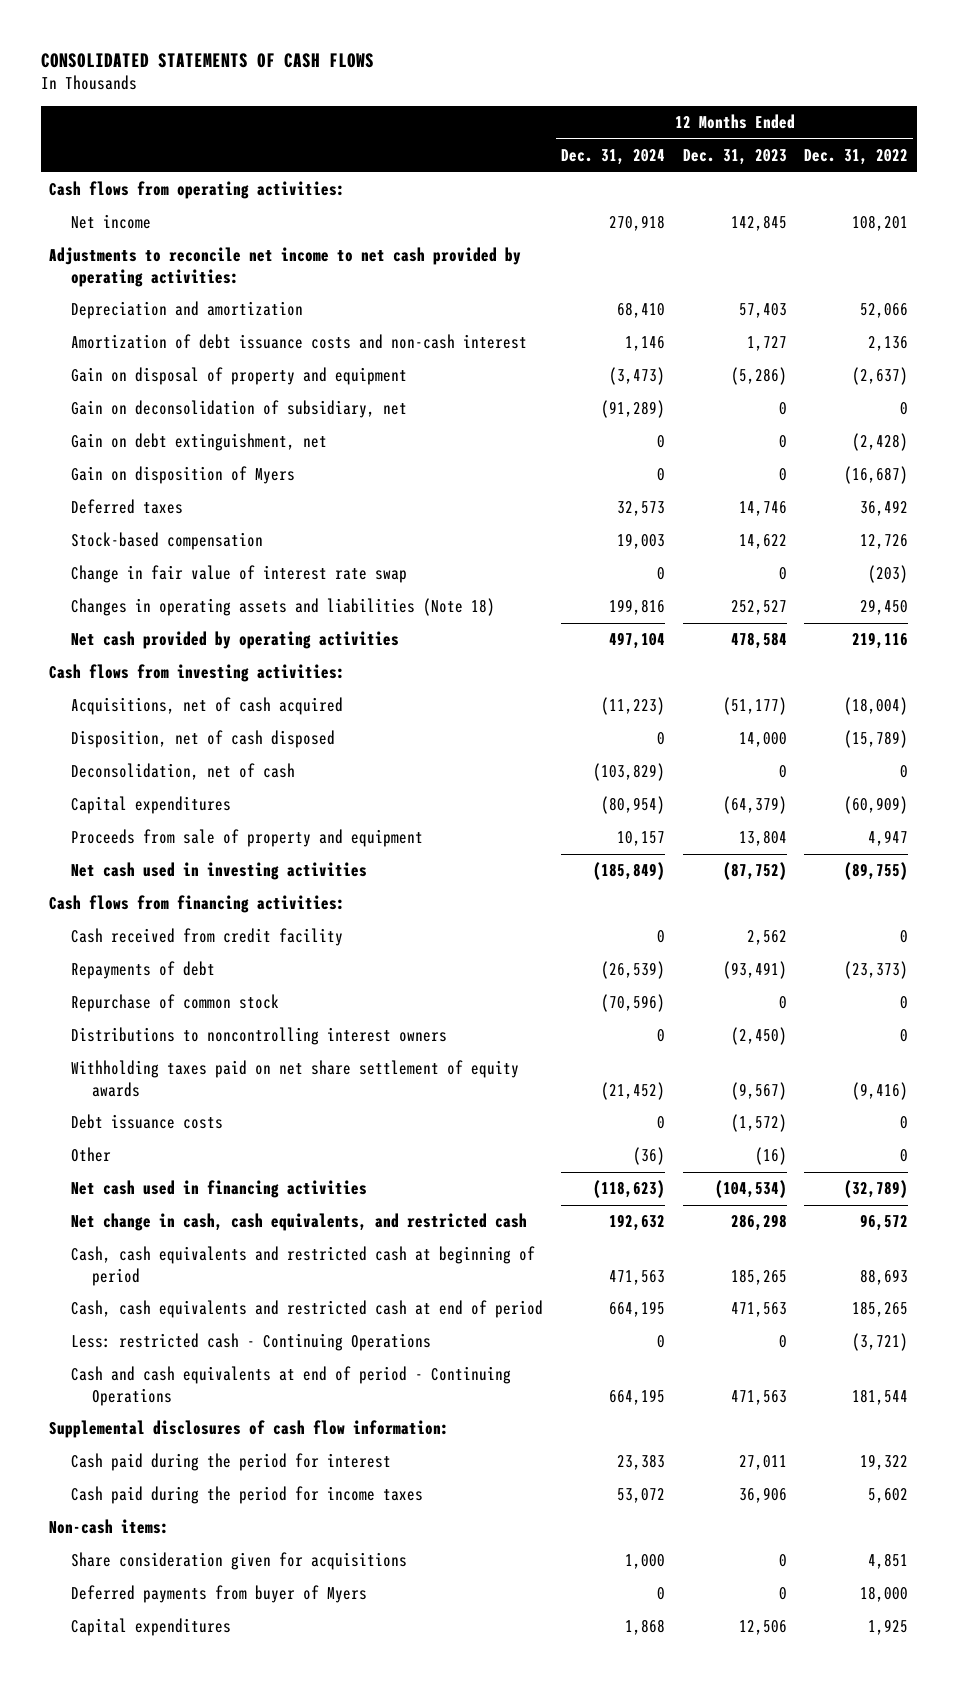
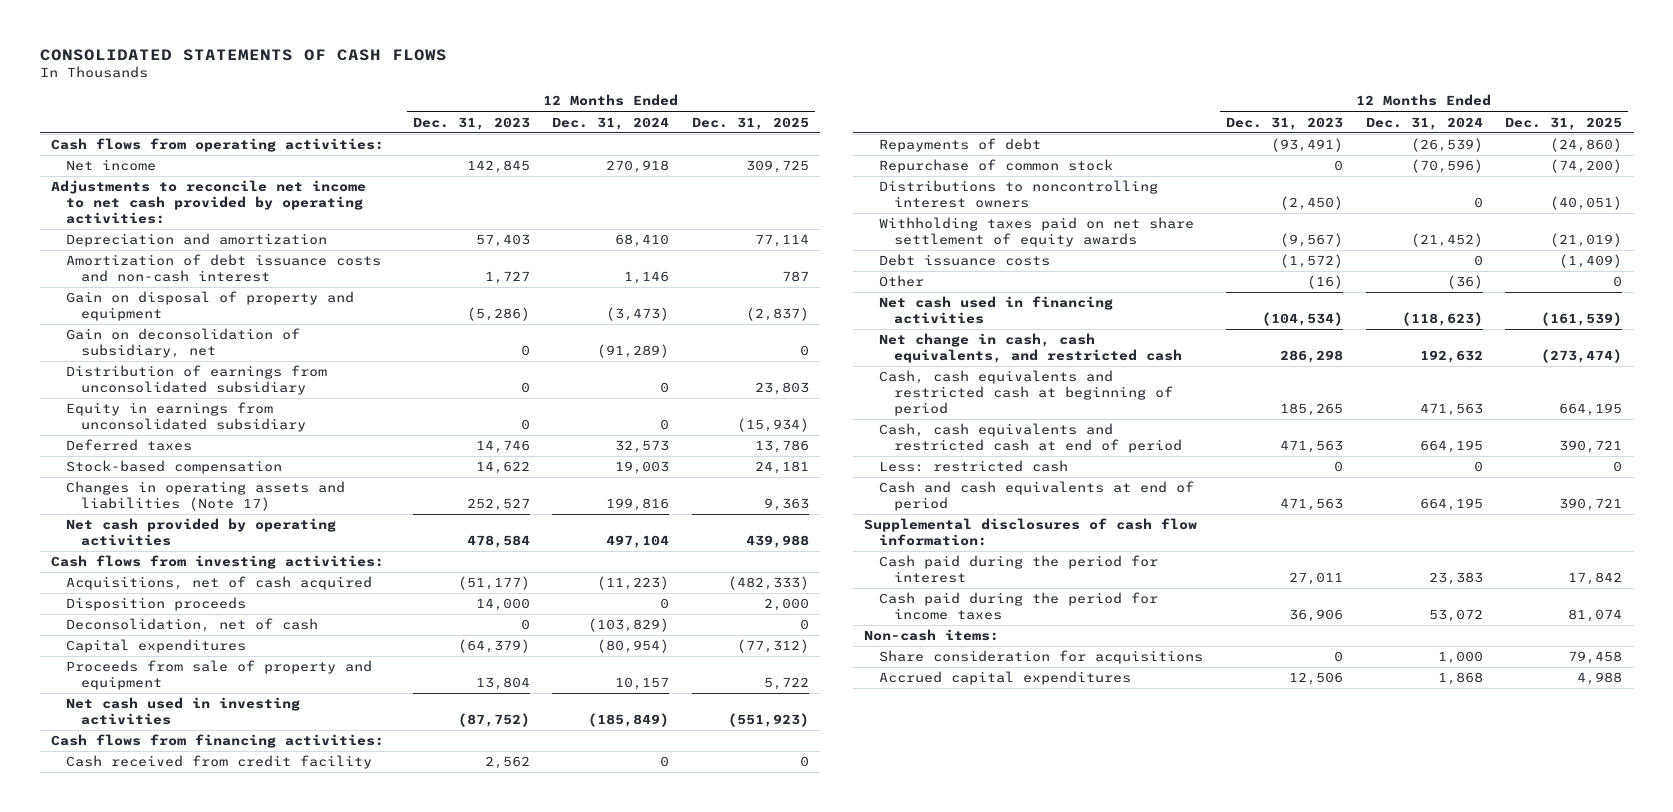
- | 12 Months Ended Dec. 31, 2024 | 12 Months Ended Dec. 31, 2023 | 12 Months Ended Dec. 31, 2022
+ | 12 Months Ended Dec. 31, 2023 | 12 Months Ended Dec. 31, 2024 | 12 Months Ended Dec. 31, 2025
- Gain on debt extinguishment, net | 0 | 0 | (2,428)
- Gain on disposition of Myers | 0 | 0 | (16,687)
+ Distribution of earnings from unconsolidated subsidiary | 0 | 0 | 23,803
+ Equity in earnings from unconsolidated subsidiary | 0 | 0 | (15,934)
- Change in fair value of interest rate swap | 0 | 0 | (203)
- Changes in operating assets and liabilities (Note 18) | 199,816 | 252,527 | 29,450
+ Changes in operating assets and liabilities (Note 17) | 252,527 | 199,816 | 9,363
- Disposition, net of cash disposed | 0 | 14,000 | (15,789)
+ Disposition proceeds | 14,000 | 0 | 2,000
- Less: restricted cash - Continuing Operations | 0 | 0 | (3,721)
- Cash and cash equivalents at end of period - Continuing Operations | 664,195 | 471,563 | 181,544
+ Less: restricted cash | 0 | 0 | 0
+ Cash and cash equivalents at end of period | 471,563 | 664,195 | 390,721
- Share consideration given for acquisitions | 1,000 | 0 | 4,851
- Deferred payments from buyer of Myers | 0 | 0 | 18,000
- Capital expenditures | 1,868 | 12,506 | 1,925
+ Share consideration for acquisitions | 0 | 1,000 | 79,458
+ Accrued capital expenditures | 12,506 | 1,868 | 4,988

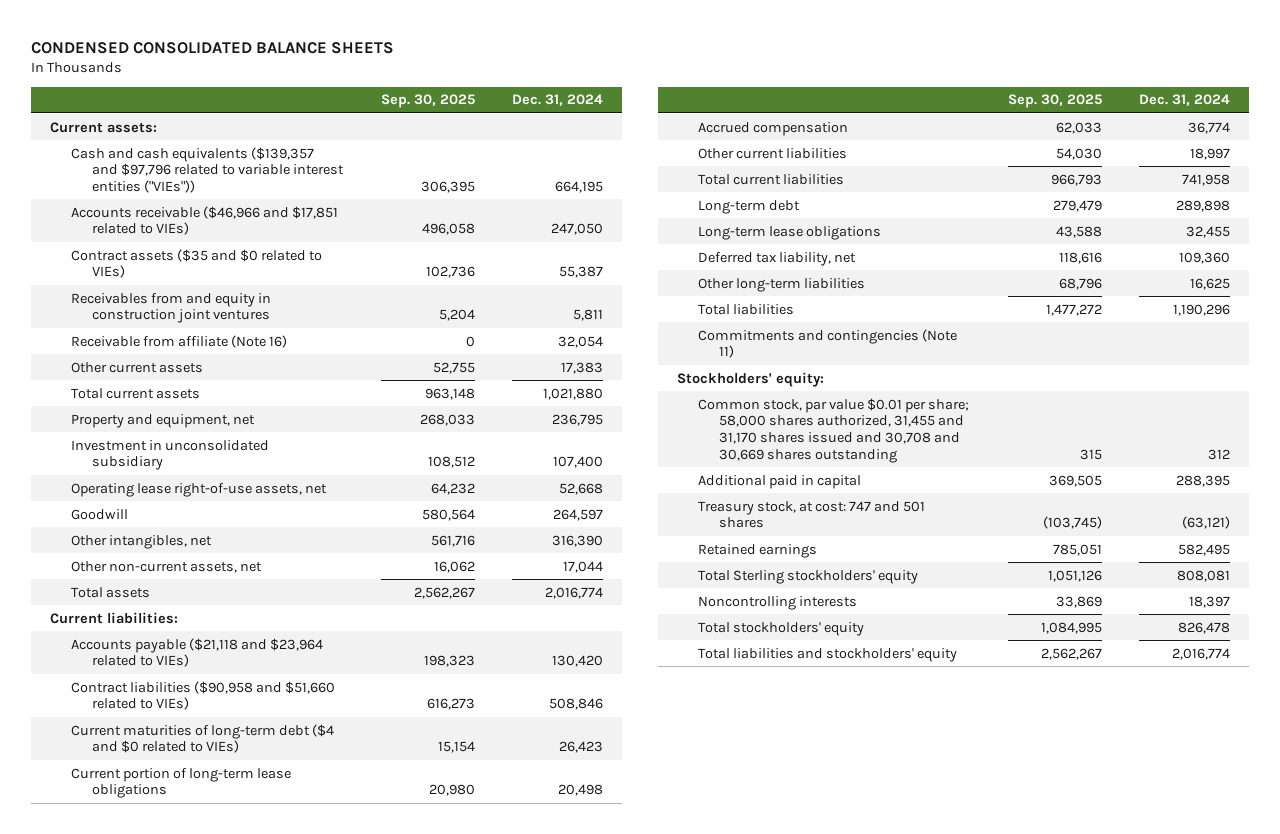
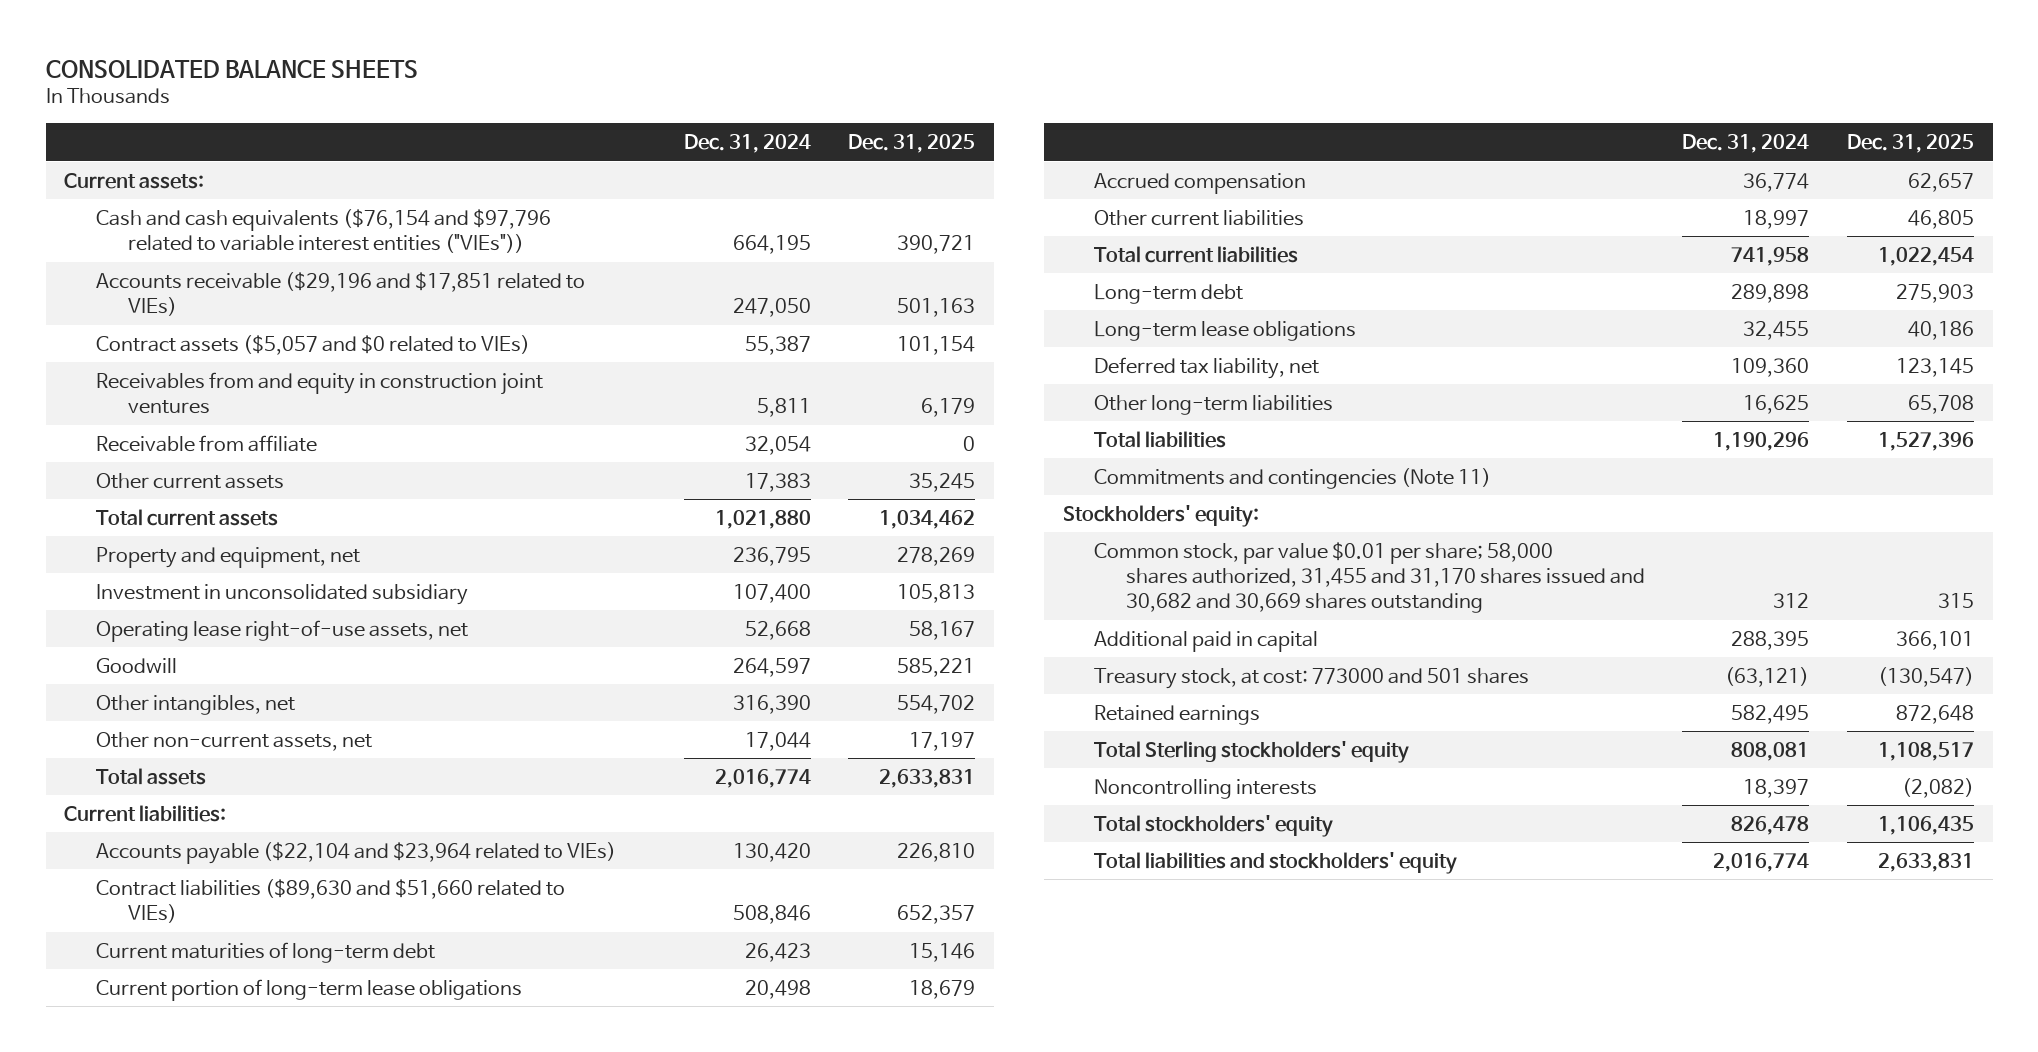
- CONDENSED CONSOLIDATED BALANCE SHEETS
+ CONSOLIDATED BALANCE SHEETS
- | Sep. 30, 2025 | Dec. 31, 2024
+ | Dec. 31, 2024 | Dec. 31, 2025
- Cash and cash equivalents ($139,357 and $97,796 related to variable interest entities ("VIEs")) | 306,395 | 664,195
- Accounts receivable ($46,966 and $17,851 related to VIEs) | 496,058 | 247,050
- Contract assets ($35 and $0 related to VIEs) | 102,736 | 55,387
+ Cash and cash equivalents ($76,154 and $97,796 related to variable interest entities ("VIEs")) | 664,195 | 390,721
+ Accounts receivable ($29,196 and $17,851 related to VIEs) | 247,050 | 501,163
+ Contract assets ($5,057 and $0 related to VIEs) | 55,387 | 101,154
- Receivable from affiliate (Note 16) | 0 | 32,054
+ Receivable from affiliate | 32,054 | 0
- Accounts payable ($21,118 and $23,964 related to VIEs) | 198,323 | 130,420
- Contract liabilities ($90,958 and $51,660 related to VIEs) | 616,273 | 508,846
- Current maturities of long-term debt ($4 and $0 related to VIEs) | 15,154 | 26,423
+ Accounts payable ($22,104 and $23,964 related to VIEs) | 130,420 | 226,810
+ Contract liabilities ($89,630 and $51,660 related to VIEs) | 508,846 | 652,357
+ Current maturities of long-term debt | 26,423 | 15,146
- Common stock, par value $0.01 per share; 58,000 shares authorized, 31,455 and 31,170 shares issued and 30,708 and 30,669 shares outstanding | 315 | 312
+ Common stock, par value $0.01 per share; 58,000 shares authorized, 31,455 and 31,170 shares issued and 30,682 and 30,669 shares outstanding | 312 | 315
- Treasury stock, at cost: 747 and 501 shares | (103,745) | (63,121)
+ Treasury stock, at cost: 773000 and 501 shares | (63,121) | (130,547)

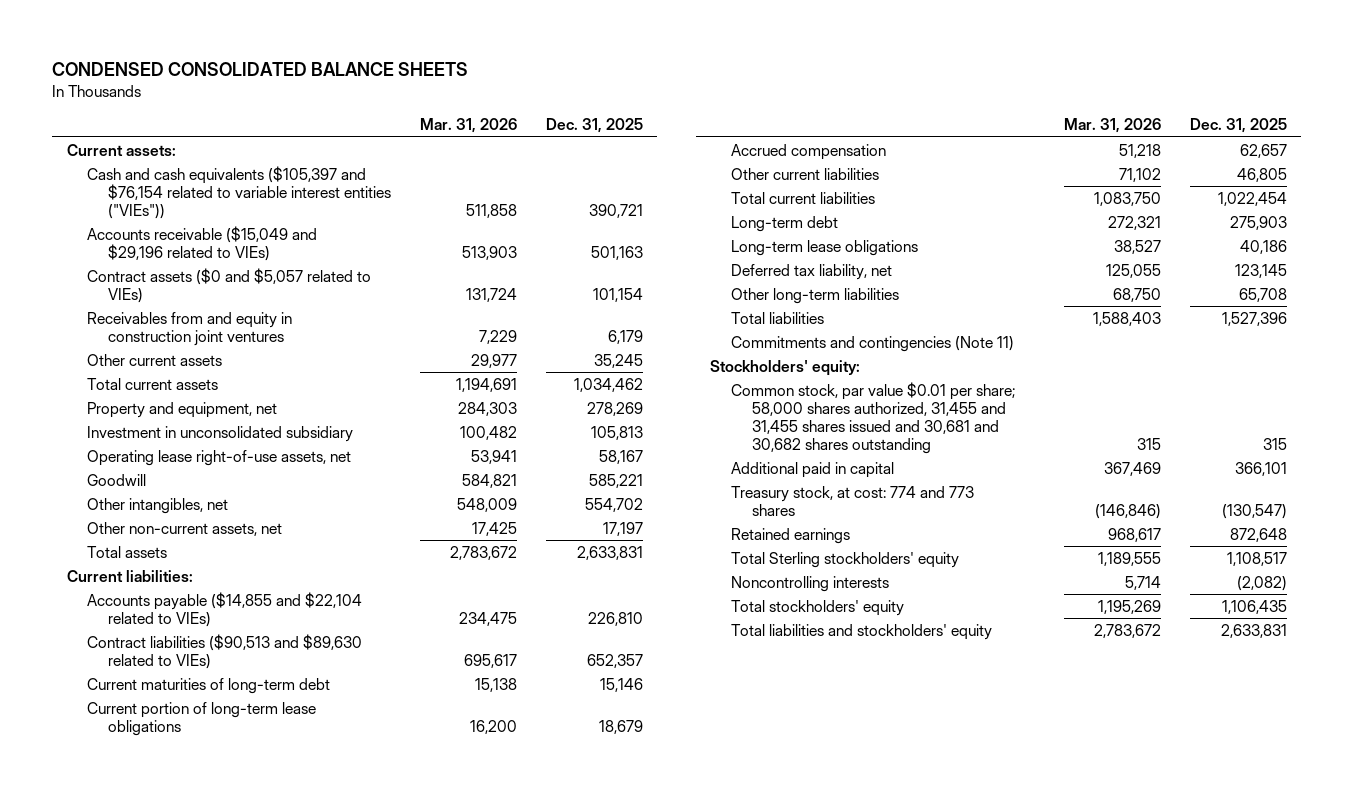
- CONSOLIDATED BALANCE SHEETS
+ CONDENSED CONSOLIDATED BALANCE SHEETS
- | Dec. 31, 2024 | Dec. 31, 2025
+ | Mar. 31, 2026 | Dec. 31, 2025
- Cash and cash equivalents ($76,154 and $97,796 related to variable interest entities ("VIEs")) | 664,195 | 390,721
- Accounts receivable ($29,196 and $17,851 related to VIEs) | 247,050 | 501,163
- Contract assets ($5,057 and $0 related to VIEs) | 55,387 | 101,154
+ Cash and cash equivalents ($105,397 and $76,154 related to variable interest entities ("VIEs")) | 511,858 | 390,721
+ Accounts receivable ($15,049 and $29,196 related to VIEs) | 513,903 | 501,163
+ Contract assets ($0 and $5,057 related to VIEs) | 131,724 | 101,154
- Receivable from affiliate | 32,054 | 0
- Accounts payable ($22,104 and $23,964 related to VIEs) | 130,420 | 226,810
- Contract liabilities ($89,630 and $51,660 related to VIEs) | 508,846 | 652,357
+ Accounts payable ($14,855 and $22,104 related to VIEs) | 234,475 | 226,810
+ Contract liabilities ($90,513 and $89,630 related to VIEs) | 695,617 | 652,357
- Common stock, par value $0.01 per share; 58,000 shares authorized, 31,455 and 31,170 shares issued and 30,682 and 30,669 shares outstanding | 312 | 315
+ Common stock, par value $0.01 per share; 58,000 shares authorized, 31,455 and 31,455 shares issued and 30,681 and 30,682 shares outstanding | 315 | 315
- Treasury stock, at cost: 773000 and 501 shares | (63,121) | (130,547)
+ Treasury stock, at cost: 774 and 773 shares | (146,846) | (130,547)

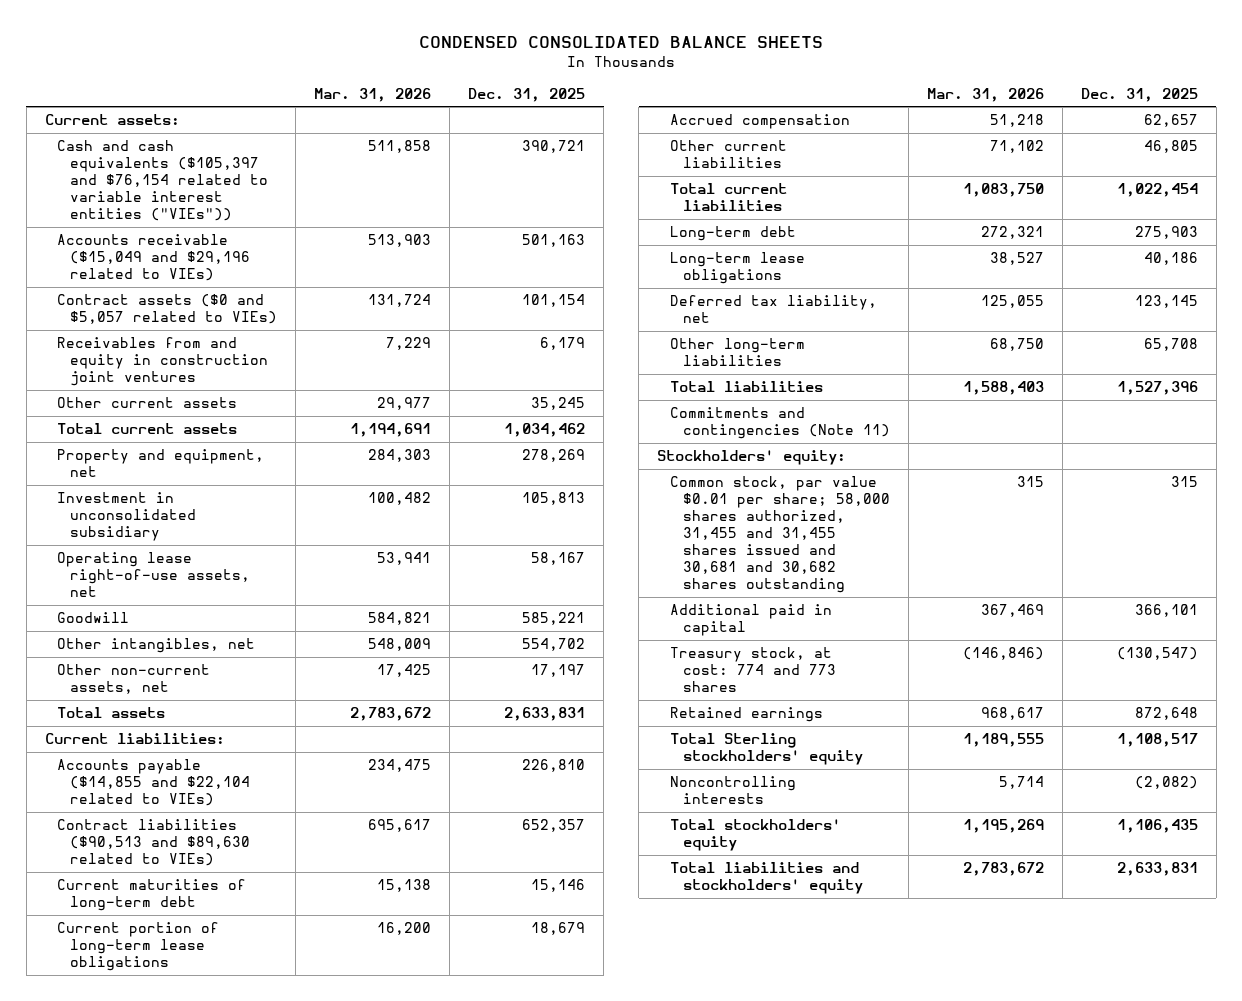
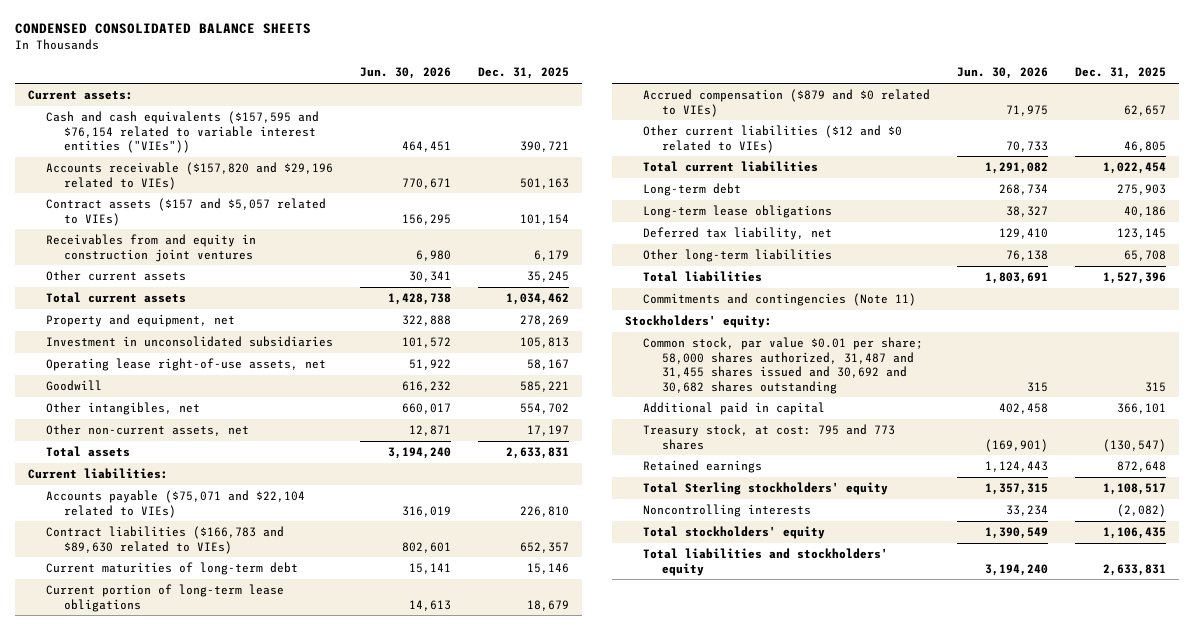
- | Mar. 31, 2026 | Dec. 31, 2025
+ | Jun. 30, 2026 | Dec. 31, 2025
- Cash and cash equivalents ($105,397 and $76,154 related to variable interest entities ("VIEs")) | 511,858 | 390,721
- Accounts receivable ($15,049 and $29,196 related to VIEs) | 513,903 | 501,163
- Contract assets ($0 and $5,057 related to VIEs) | 131,724 | 101,154
+ Cash and cash equivalents ($157,595 and $76,154 related to variable interest entities ("VIEs")) | 464,451 | 390,721
+ Accounts receivable ($157,820 and $29,196 related to VIEs) | 770,671 | 501,163
+ Contract assets ($157 and $5,057 related to VIEs) | 156,295 | 101,154
- Investment in unconsolidated subsidiary | 100,482 | 105,813
+ Investment in unconsolidated subsidiaries | 101,572 | 105,813
- Accounts payable ($14,855 and $22,104 related to VIEs) | 234,475 | 226,810
- Contract liabilities ($90,513 and $89,630 related to VIEs) | 695,617 | 652,357
+ Accounts payable ($75,071 and $22,104 related to VIEs) | 316,019 | 226,810
+ Contract liabilities ($166,783 and $89,630 related to VIEs) | 802,601 | 652,357
- Accrued compensation | 51,218 | 62,657
- Other current liabilities | 71,102 | 46,805
+ Accrued compensation ($879 and $0 related to VIEs) | 71,975 | 62,657
+ Other current liabilities ($12 and $0 related to VIEs) | 70,733 | 46,805
- Common stock, par value $0.01 per share; 58,000 shares authorized, 31,455 and 31,455 shares issued and 30,681 and 30,682 shares outstanding | 315 | 315
+ Common stock, par value $0.01 per share; 58,000 shares authorized, 31,487 and 31,455 shares issued and 30,692 and 30,682 shares outstanding | 315 | 315
- Treasury stock, at cost: 774 and 773 shares | (146,846) | (130,547)
+ Treasury stock, at cost: 795 and 773 shares | (169,901) | (130,547)

